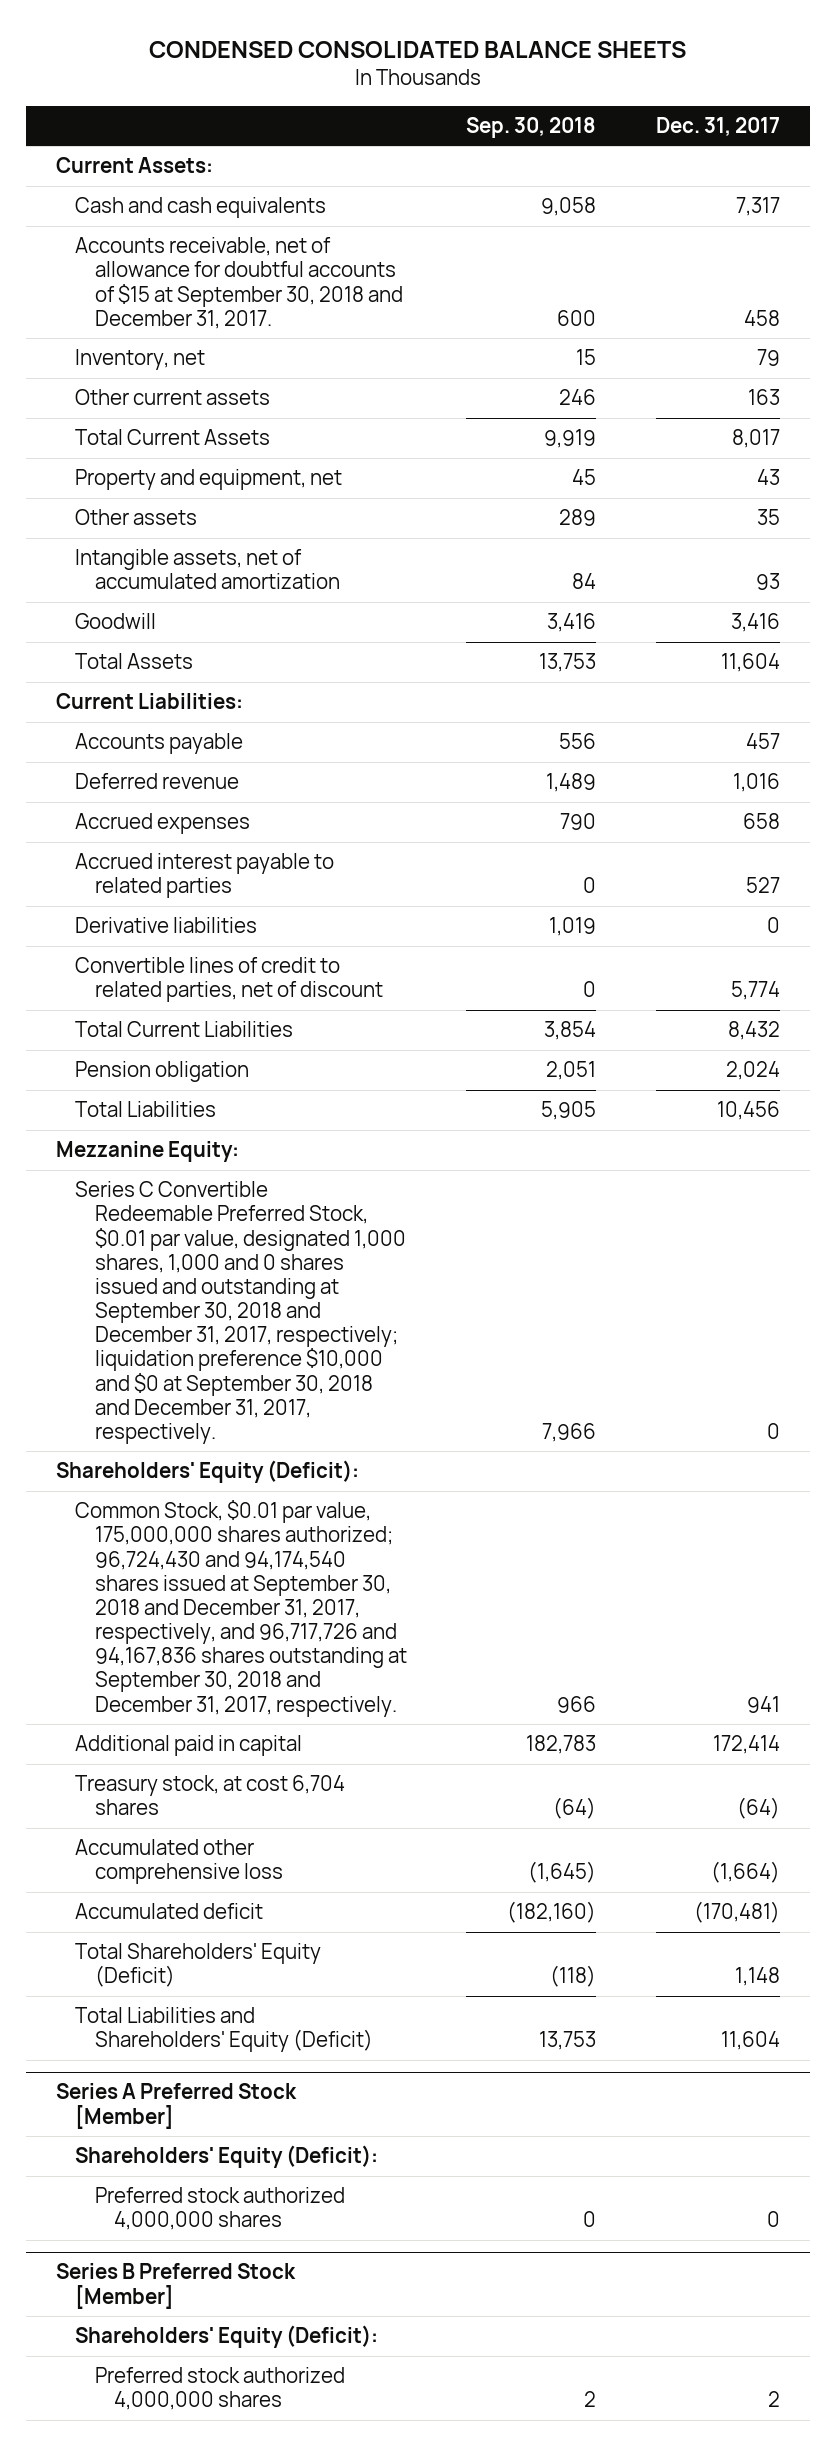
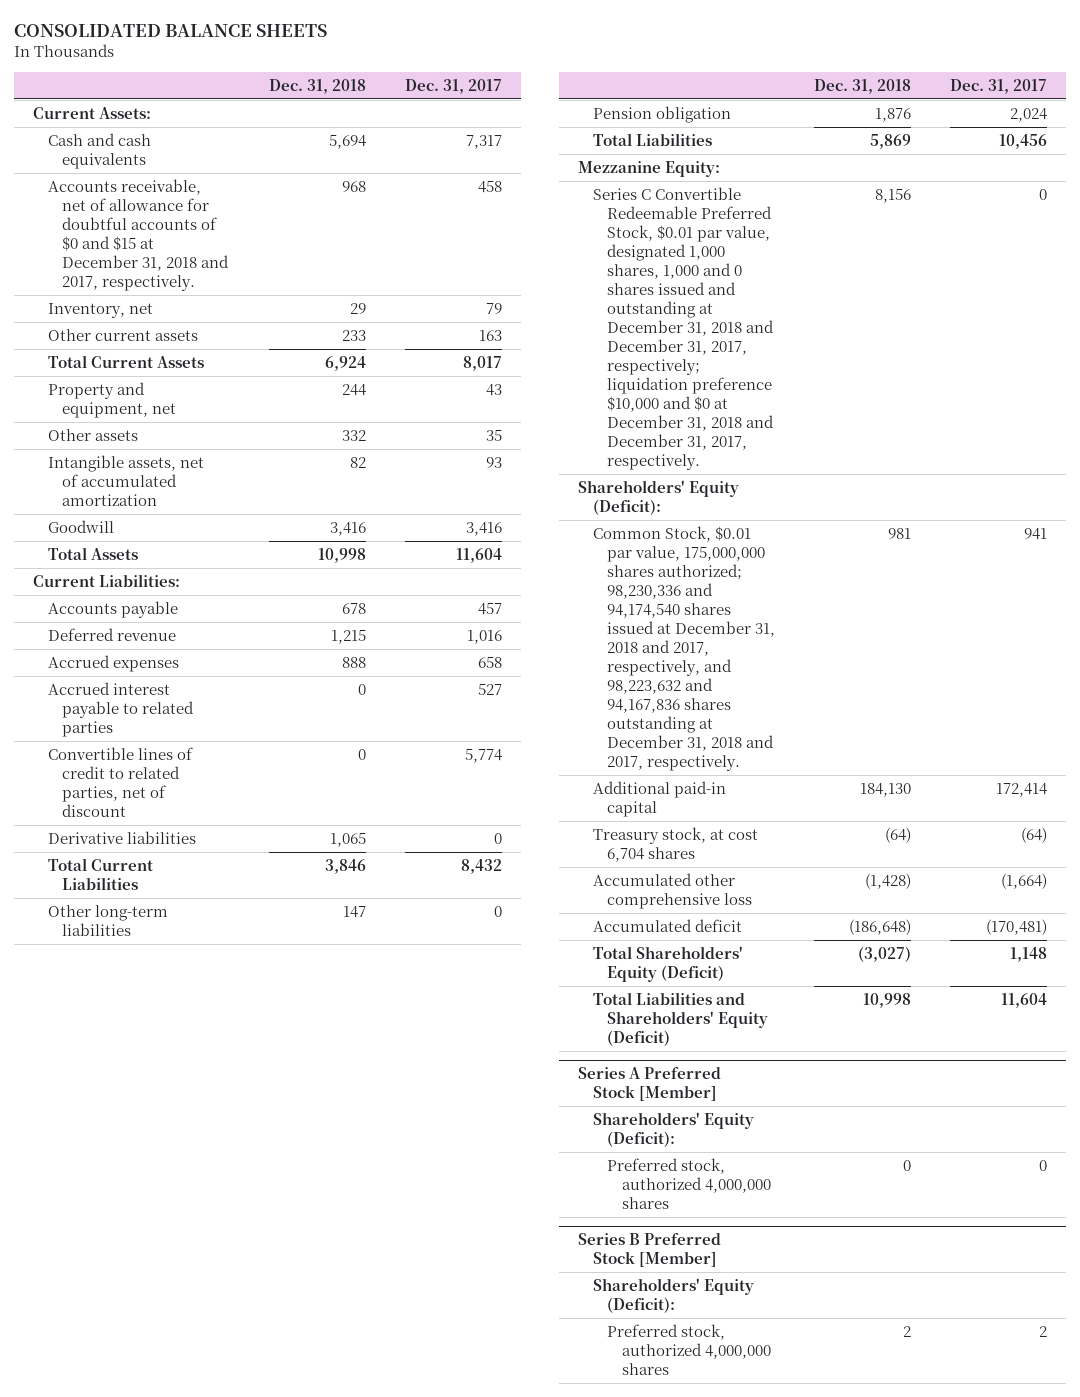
- CONDENSED CONSOLIDATED BALANCE SHEETS
+ CONSOLIDATED BALANCE SHEETS
- | Sep. 30, 2018 | Dec. 31, 2017
+ | Dec. 31, 2018 | Dec. 31, 2017
- Accounts receivable, net of allowance for doubtful accounts of $15 at September 30, 2018 and December 31, 2017. | 600 | 458
+ Accounts receivable, net of allowance for doubtful accounts of $0 and $15 at December 31, 2018 and 2017, respectively. | 968 | 458
moved down: Derivative liabilities | 1,065 | 0
+ Other long-term liabilities | 147 | 0
- Series C Convertible Redeemable Preferred Stock, $0.01 par value, designated 1,000 shares, 1,000 and 0 shares issued and outstanding at September 30, 2018 and December 31, 2017, respectively; liquidation preference $10,000 and $0 at September 30, 2018 and December 31, 2017, respectively. | 7,966 | 0
+ Series C Convertible Redeemable Preferred Stock, $0.01 par value, designated 1,000 shares, 1,000 and 0 shares issued and outstanding at December 31, 2018 and December 31, 2017, respectively; liquidation preference $10,000 and $0 at December 31, 2018 and December 31, 2017, respectively. | 8,156 | 0
- Common Stock, $0.01 par value, 175,000,000 shares authorized; 96,724,430 and 94,174,540 shares issued at September 30, 2018 and December 31, 2017, respectively, and 96,717,726 and 94,167,836 shares outstanding at September 30, 2018 and December 31, 2017, respectively. | 966 | 941
- Additional paid in capital | 182,783 | 172,414
+ Common Stock, $0.01 par value, 175,000,000 shares authorized; 98,230,336 and 94,174,540 shares issued at December 31, 2018 and 2017, respectively, and 98,223,632 and 94,167,836 shares outstanding at December 31, 2018 and 2017, respectively. | 981 | 941
+ Additional paid-in capital | 184,130 | 172,414
@ Series A Preferred Stock [Member]
- Preferred stock authorized 4,000,000 shares | 0 | 0
+ Preferred stock, authorized 4,000,000 shares | 0 | 0
@ Series B Preferred Stock [Member]
- Preferred stock authorized 4,000,000 shares | 2 | 2
+ Preferred stock, authorized 4,000,000 shares | 2 | 2

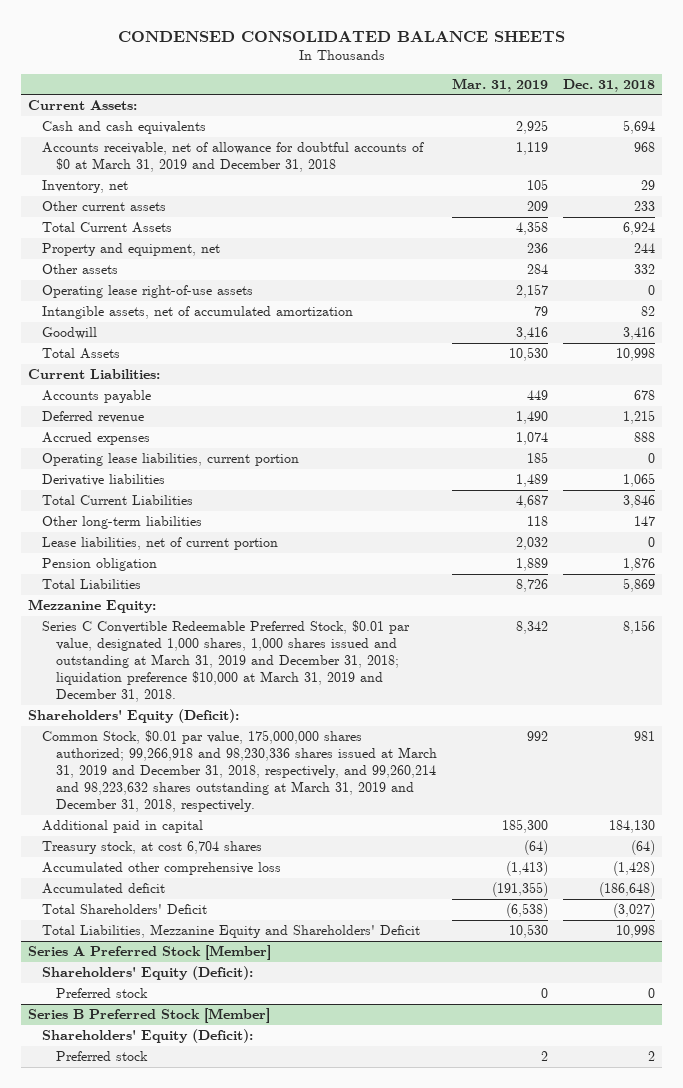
- CONSOLIDATED BALANCE SHEETS
+ CONDENSED CONSOLIDATED BALANCE SHEETS
- | Dec. 31, 2018 | Dec. 31, 2017
+ | Mar. 31, 2019 | Dec. 31, 2018
- Accounts receivable, net of allowance for doubtful accounts of $0 and $15 at December 31, 2018 and 2017, respectively. | 968 | 458
+ Accounts receivable, net of allowance for doubtful accounts of $0 at March 31, 2019 and December 31, 2018 | 1,119 | 968
+ Operating lease right-of-use assets | 2,157 | 0
- Accrued interest payable to related parties | 0 | 527
- Convertible lines of credit to related parties, net of discount | 0 | 5,774
+ Operating lease liabilities, current portion | 185 | 0
+ Lease liabilities, net of current portion | 2,032 | 0
- Series C Convertible Redeemable Preferred Stock, $0.01 par value, designated 1,000 shares, 1,000 and 0 shares issued and outstanding at December 31, 2018 and December 31, 2017, respectively; liquidation preference $10,000 and $0 at December 31, 2018 and December 31, 2017, respectively. | 8,156 | 0
+ Series C Convertible Redeemable Preferred Stock, $0.01 par value, designated 1,000 shares, 1,000 shares issued and outstanding at March 31, 2019 and December 31, 2018; liquidation preference $10,000 at March 31, 2019 and December 31, 2018. | 8,342 | 8,156
- Common Stock, $0.01 par value, 175,000,000 shares authorized; 98,230,336 and 94,174,540 shares issued at December 31, 2018 and 2017, respectively, and 98,223,632 and 94,167,836 shares outstanding at December 31, 2018 and 2017, respectively. | 981 | 941
- Additional paid-in capital | 184,130 | 172,414
+ Common Stock, $0.01 par value, 175,000,000 shares authorized; 99,266,918 and 98,230,336 shares issued at March 31, 2019 and December 31, 2018, respectively, and 99,260,214 and 98,223,632 shares outstanding at March 31, 2019 and December 31, 2018, respectively. | 992 | 981
+ Additional paid in capital | 185,300 | 184,130
- Total Shareholders' Equity (Deficit) | (3,027) | 1,148
- Total Liabilities and Shareholders' Equity (Deficit) | 10,998 | 11,604
+ Total Shareholders' Deficit | (6,538) | (3,027)
+ Total Liabilities, Mezzanine Equity and Shareholders' Deficit | 10,530 | 10,998
@ Series A Preferred Stock [Member]
- Preferred stock, authorized 4,000,000 shares | 0 | 0
+ Preferred stock | 0 | 0
@ Series B Preferred Stock [Member]
- Preferred stock, authorized 4,000,000 shares | 2 | 2
+ Preferred stock | 2 | 2

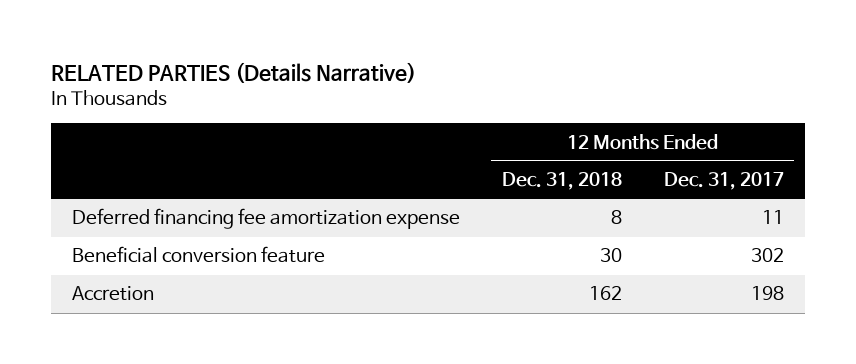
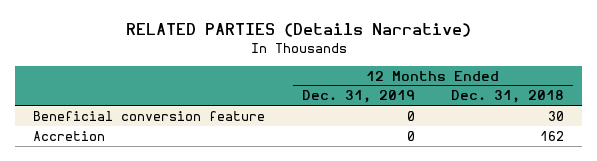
- | 12 Months Ended Dec. 31, 2018 | 12 Months Ended Dec. 31, 2017
+ | 12 Months Ended Dec. 31, 2019 | 12 Months Ended Dec. 31, 2018
- Deferred financing fee amortization expense | 8 | 11

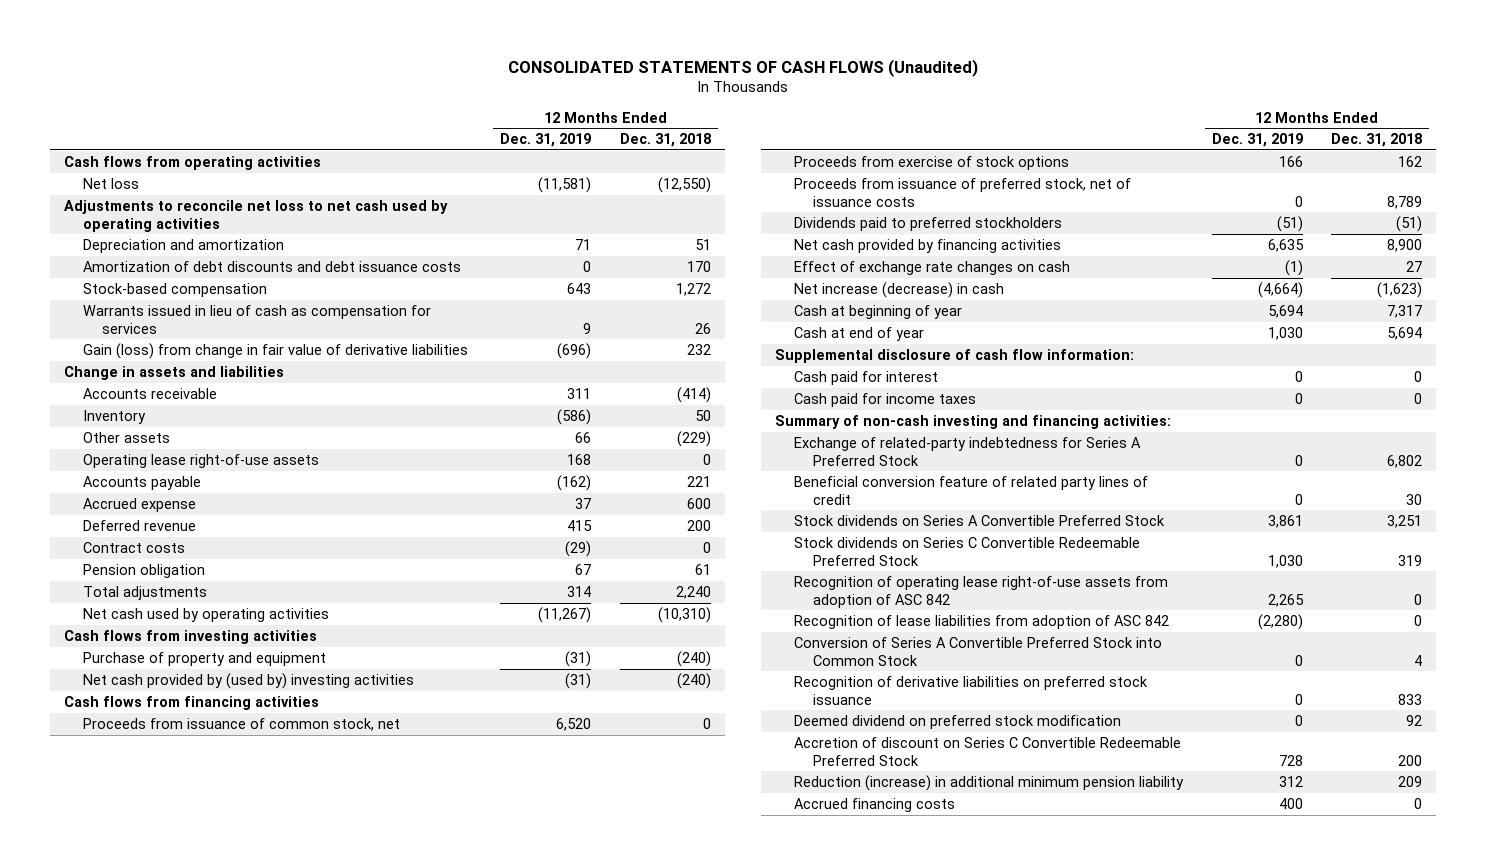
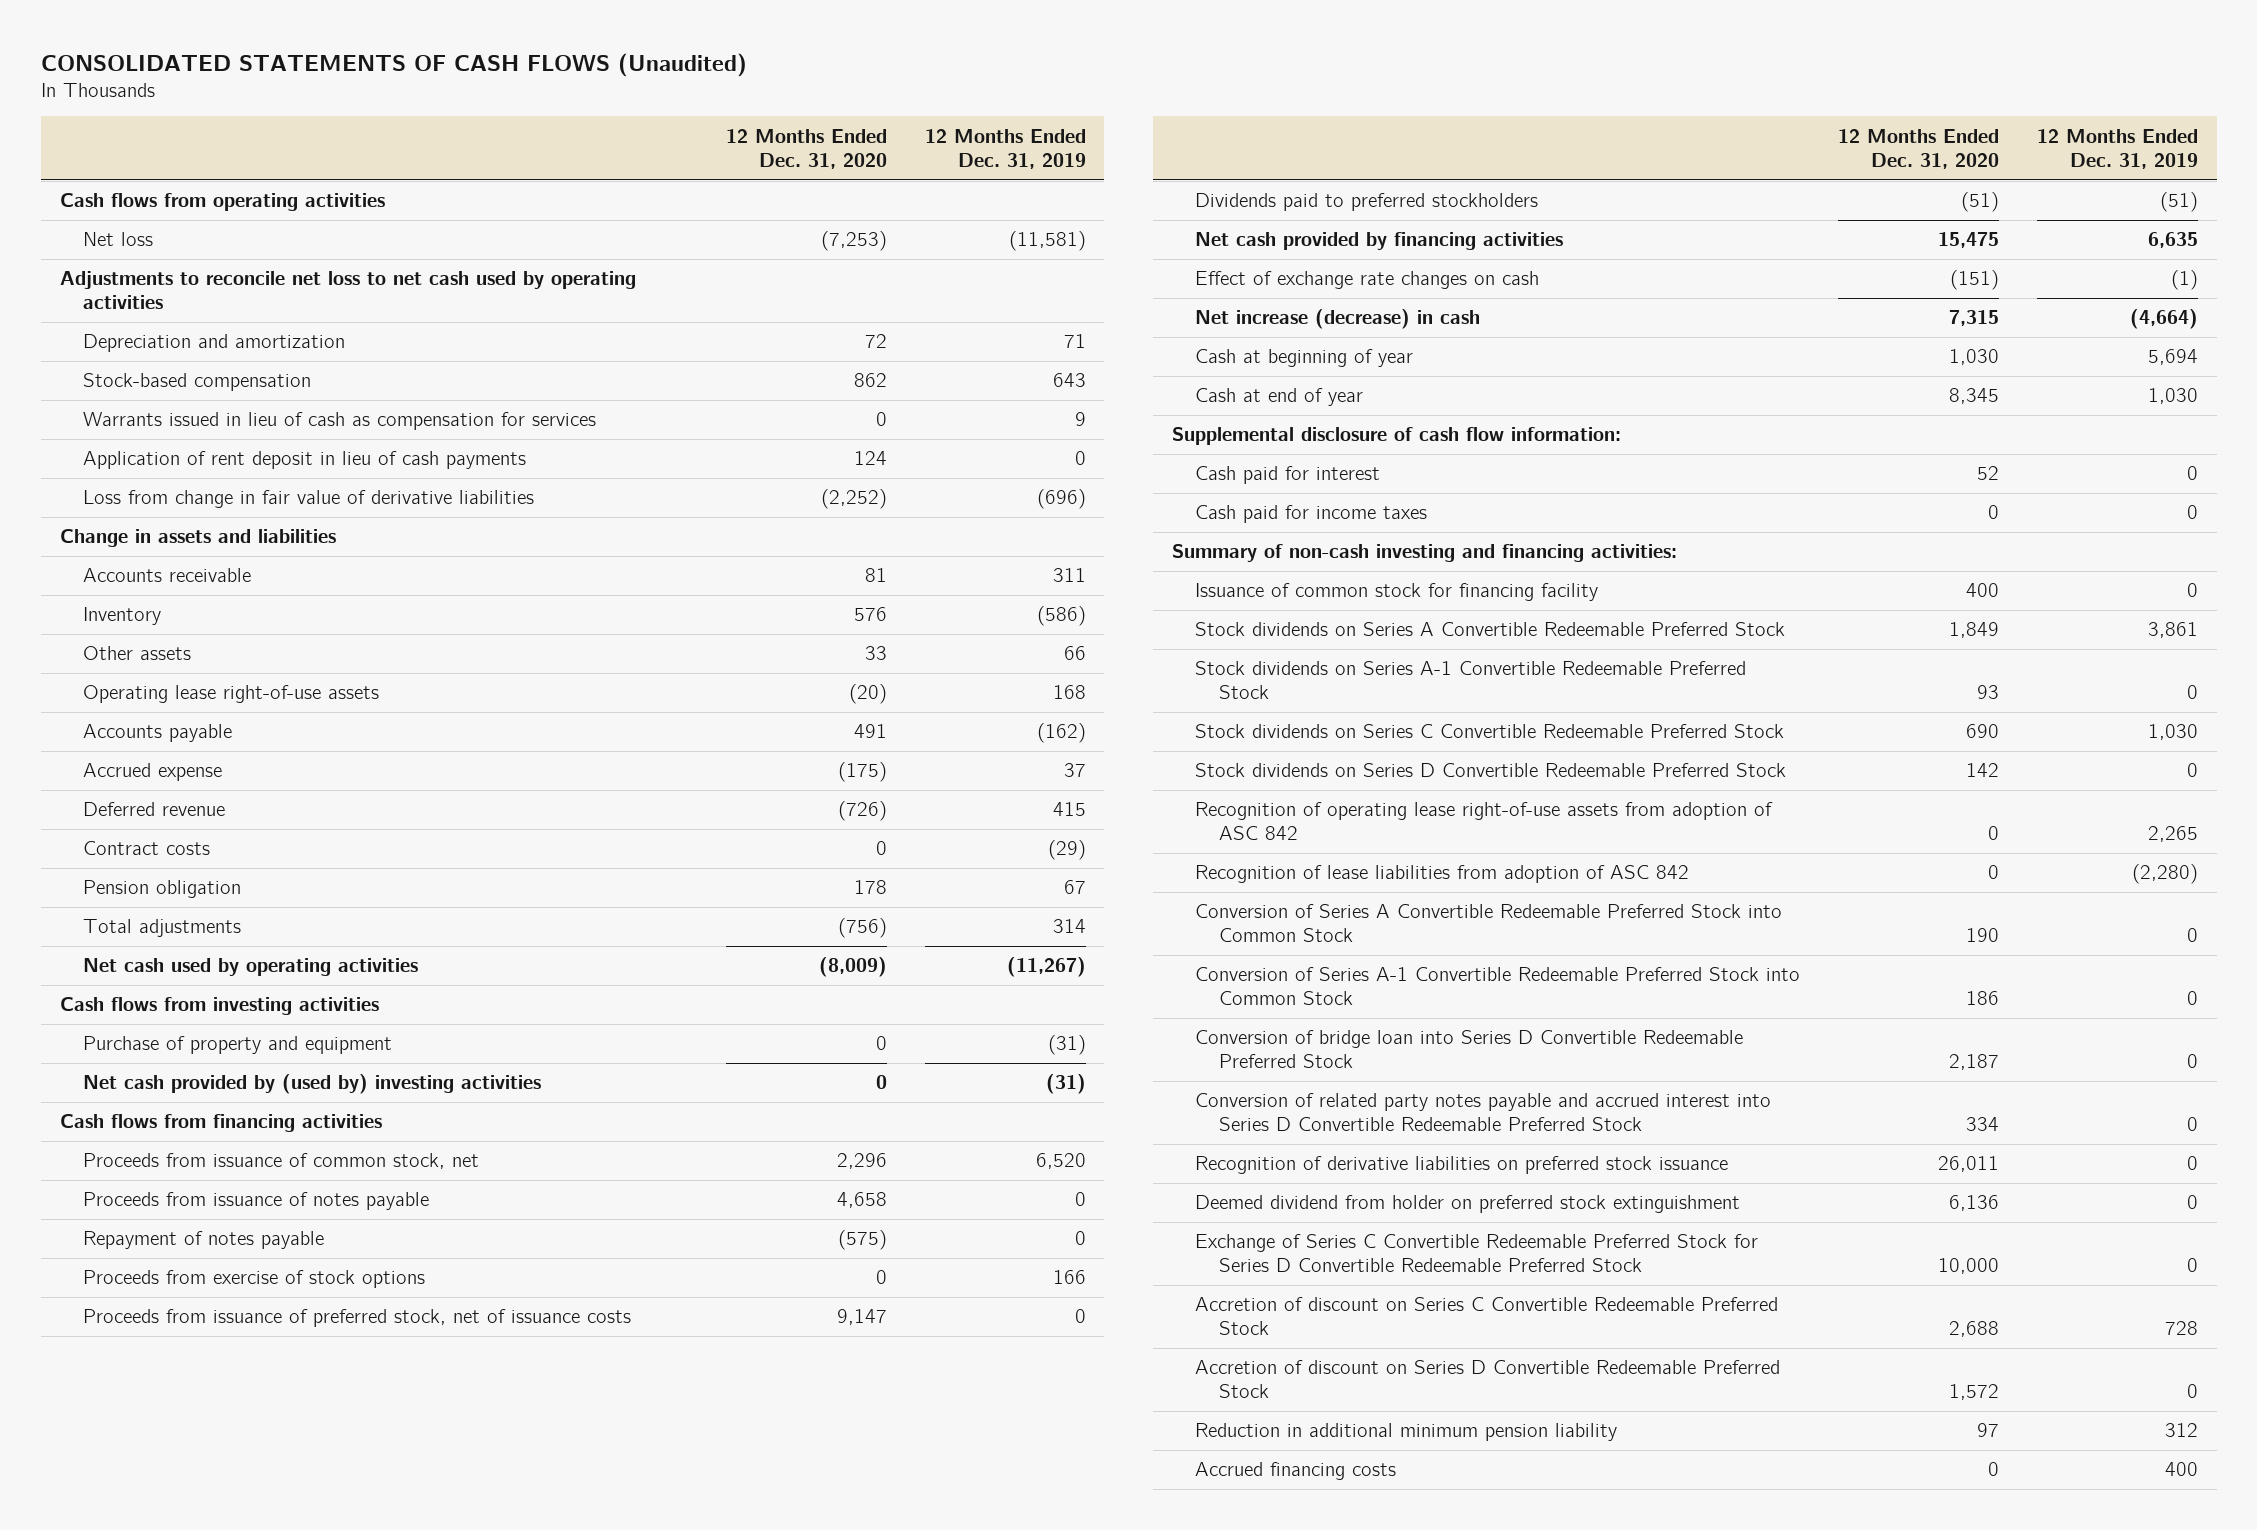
- | 12 Months Ended Dec. 31, 2019 | 12 Months Ended Dec. 31, 2018
+ | 12 Months Ended Dec. 31, 2020 | 12 Months Ended Dec. 31, 2019
- Amortization of debt discounts and debt issuance costs | 0 | 170
- Gain (loss) from change in fair value of derivative liabilities | (696) | 232
+ Application of rent deposit in lieu of cash payments | 124 | 0
+ Loss from change in fair value of derivative liabilities | (2,252) | (696)
+ Proceeds from issuance of notes payable | 4,658 | 0
+ Repayment of notes payable | (575) | 0
- Exchange of related-party indebtedness for Series A Preferred Stock | 0 | 6,802
- Beneficial conversion feature of related party lines of credit | 0 | 30
- Stock dividends on Series A Convertible Preferred Stock | 3,861 | 3,251
+ Issuance of common stock for financing facility | 400 | 0
+ Stock dividends on Series A Convertible Redeemable Preferred Stock | 1,849 | 3,861
+ Stock dividends on Series A-1 Convertible Redeemable Preferred Stock | 93 | 0
+ Stock dividends on Series D Convertible Redeemable Preferred Stock | 142 | 0
- Conversion of Series A Convertible Preferred Stock into Common Stock | 0 | 4
+ Conversion of Series A Convertible Redeemable Preferred Stock into Common Stock | 190 | 0
+ Conversion of Series A-1 Convertible Redeemable Preferred Stock into Common Stock | 186 | 0
+ Conversion of bridge loan into Series D Convertible Redeemable Preferred Stock | 2,187 | 0
+ Conversion of related party notes payable and accrued interest into Series D Convertible Redeemable Preferred Stock | 334 | 0
- Deemed dividend on preferred stock modification | 0 | 92
+ Deemed dividend from holder on preferred stock extinguishment | 6,136 | 0
+ Exchange of Series C Convertible Redeemable Preferred Stock for Series D Convertible Redeemable Preferred Stock | 10,000 | 0
- Reduction (increase) in additional minimum pension liability | 312 | 209
+ Accretion of discount on Series D Convertible Redeemable Preferred Stock | 1,572 | 0
+ Reduction in additional minimum pension liability | 97 | 312

